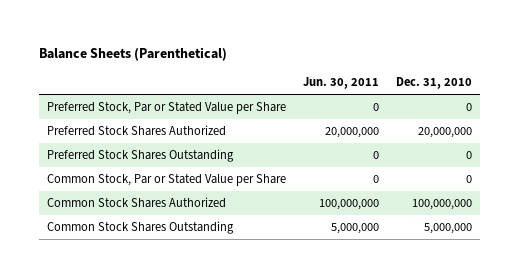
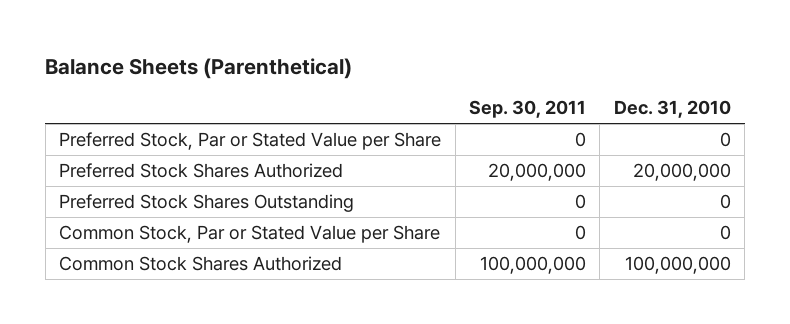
- | Jun. 30, 2011 | Dec. 31, 2010
+ | Sep. 30, 2011 | Dec. 31, 2010
- Common Stock Shares Outstanding | 5,000,000 | 5,000,000

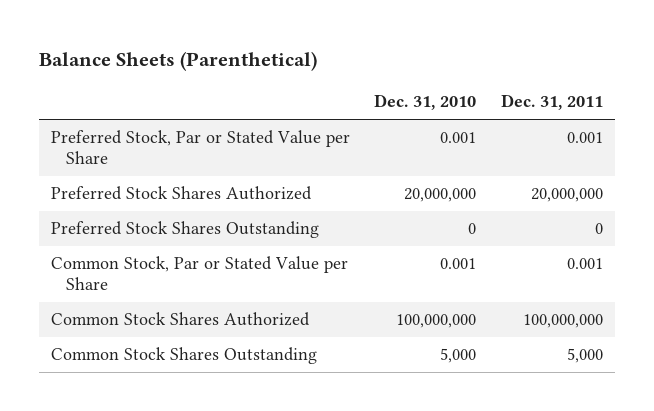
- | Sep. 30, 2011 | Dec. 31, 2010
+ | Dec. 31, 2010 | Dec. 31, 2011
- Preferred Stock, Par or Stated Value per Share | 0 | 0
+ Preferred Stock, Par or Stated Value per Share | 0.001 | 0.001
- Common Stock, Par or Stated Value per Share | 0 | 0
+ Common Stock, Par or Stated Value per Share | 0.001 | 0.001
+ Common Stock Shares Outstanding | 5,000 | 5,000

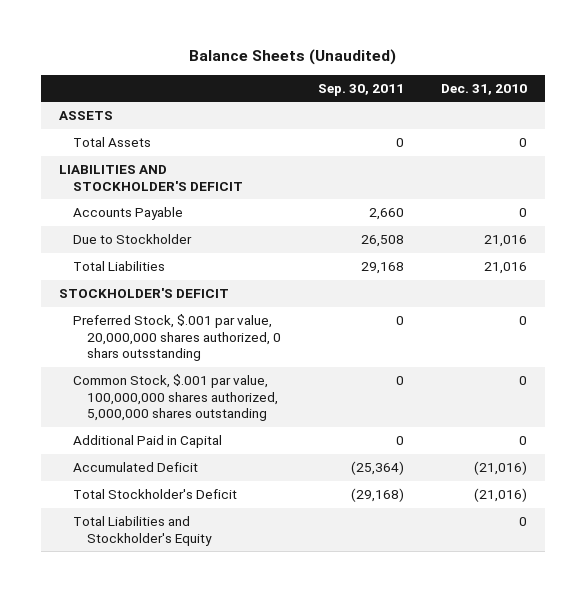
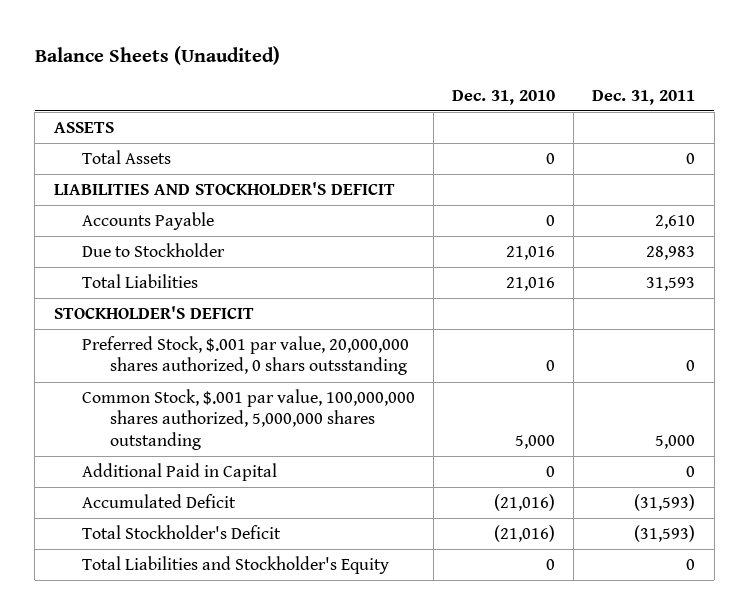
- | Sep. 30, 2011 | Dec. 31, 2010
+ | Dec. 31, 2010 | Dec. 31, 2011
- Common Stock, $.001 par value, 100,000,000 shares authorized, 5,000,000 shares outstanding | 0 | 0
+ Common Stock, $.001 par value, 100,000,000 shares authorized, 5,000,000 shares outstanding | 5,000 | 5,000

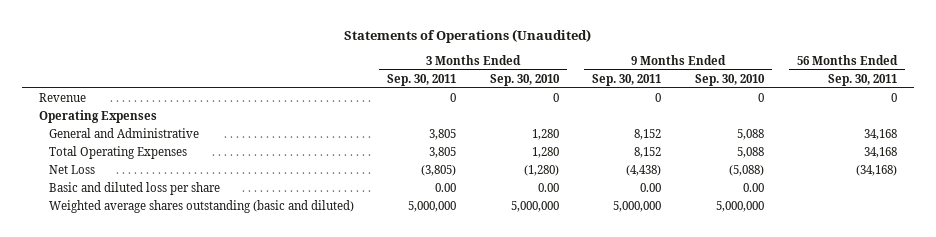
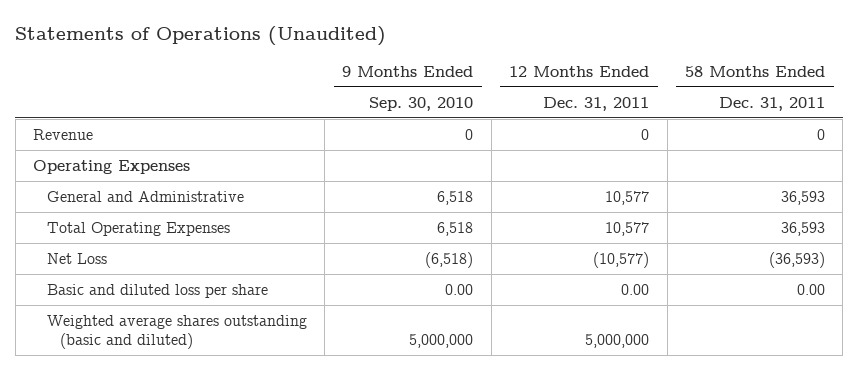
- | 3 Months Ended Sep. 30, 2011 | 3 Months Ended Sep. 30, 2010 | 9 Months Ended Sep. 30, 2011 | 9 Months Ended Sep. 30, 2010 | 56 Months Ended Sep. 30, 2011
+ | 9 Months Ended Sep. 30, 2010 | 12 Months Ended Dec. 31, 2011 | 58 Months Ended Dec. 31, 2011
- General and Administrative | 3,805 | 1,280 | 8,152 | 5,088 | 34,168
- Total Operating Expenses | 3,805 | 1,280 | 8,152 | 5,088 | 34,168
- Net Loss | (3,805) | (1,280) | (4,438) | (5,088) | (34,168)
+ General and Administrative | 6,518 | 10,577 | 36,593
+ Total Operating Expenses | 6,518 | 10,577 | 36,593
+ Net Loss | (6,518) | (10,577) | (36,593)

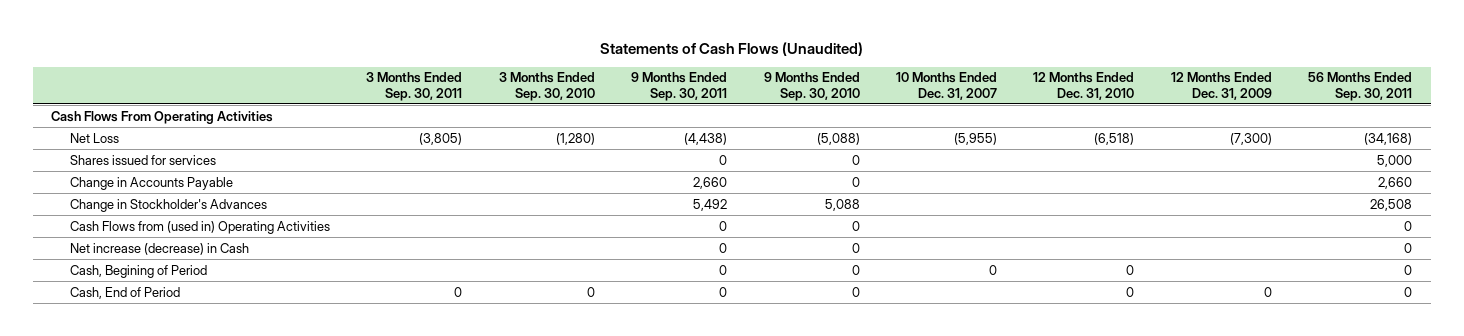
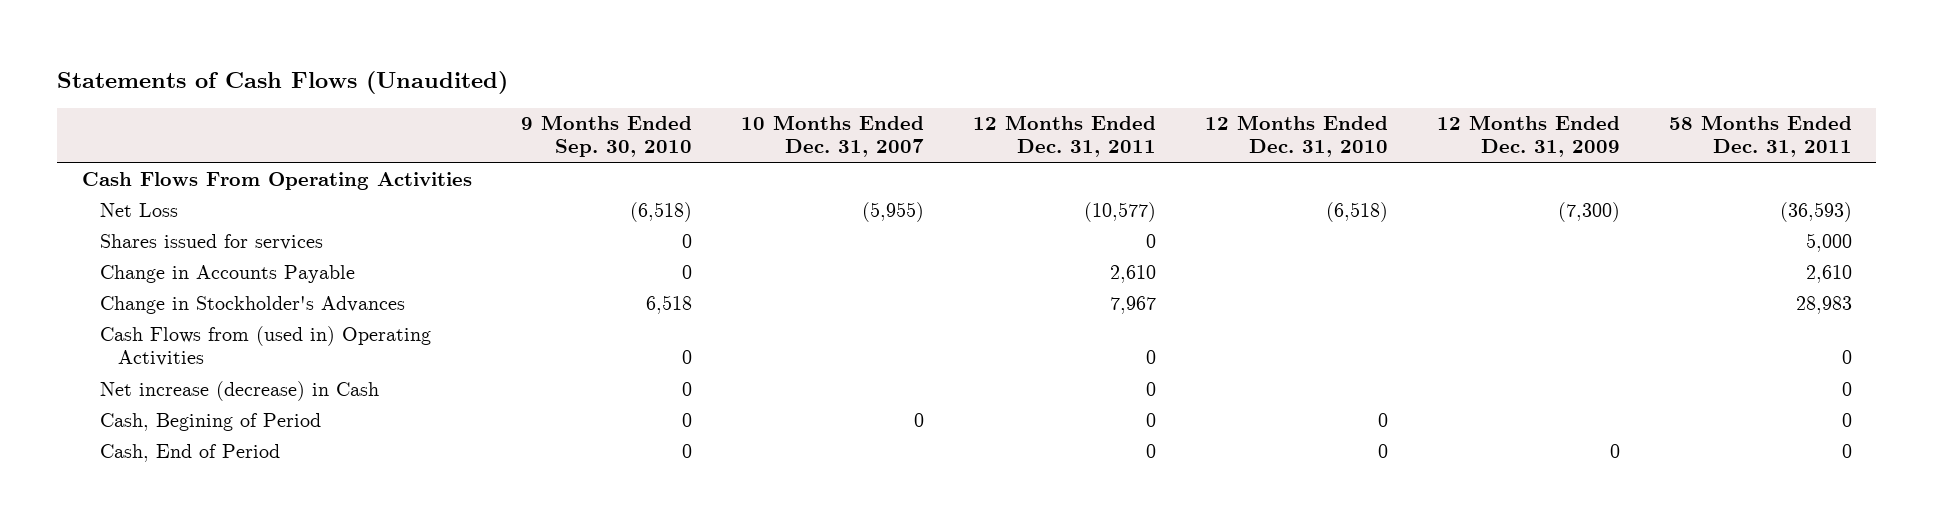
- | 3 Months Ended Sep. 30, 2011 | 3 Months Ended Sep. 30, 2010 | 9 Months Ended Sep. 30, 2011 | 9 Months Ended Sep. 30, 2010 | 10 Months Ended Dec. 31, 2007 | 12 Months Ended Dec. 31, 2010 | 12 Months Ended Dec. 31, 2009 | 56 Months Ended Sep. 30, 2011
+ | 9 Months Ended Sep. 30, 2010 | 10 Months Ended Dec. 31, 2007 | 12 Months Ended Dec. 31, 2011 | 12 Months Ended Dec. 31, 2010 | 12 Months Ended Dec. 31, 2009 | 58 Months Ended Dec. 31, 2011
- Net Loss | (3,805) | (1,280) | (4,438) | (5,088) | (5,955) | (6,518) | (7,300) | (34,168)
+ Net Loss | (6,518) | (5,955) | (10,577) | (6,518) | (7,300) | (36,593)
- Change in Stockholder's Advances | | | 5,492 | 5,088 | | | | 26,508
+ Change in Stockholder's Advances | 6,518 | | 7,967 | | | 28,983

